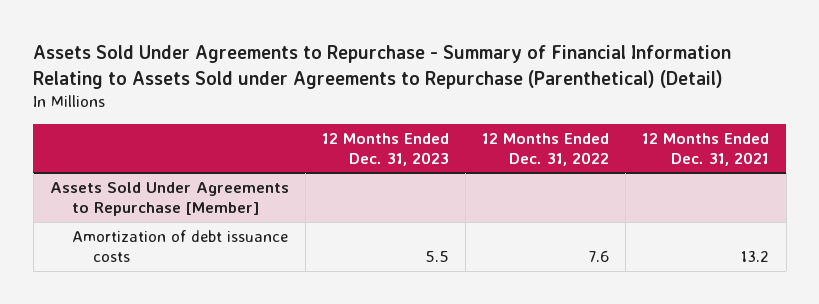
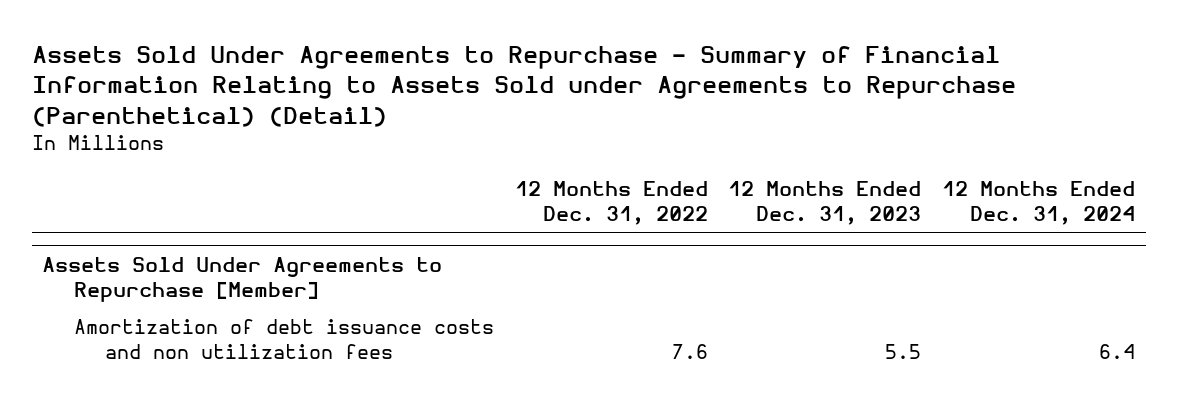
- | 12 Months Ended Dec. 31, 2023 | 12 Months Ended Dec. 31, 2022 | 12 Months Ended Dec. 31, 2021
+ | 12 Months Ended Dec. 31, 2022 | 12 Months Ended Dec. 31, 2023 | 12 Months Ended Dec. 31, 2024
@ Assets Sold Under Agreements to Repurchase [Member]
- Amortization of debt issuance costs | 5.5 | 7.6 | 13.2
+ Amortization of debt issuance costs and non utilization fees | 7.6 | 5.5 | 6.4

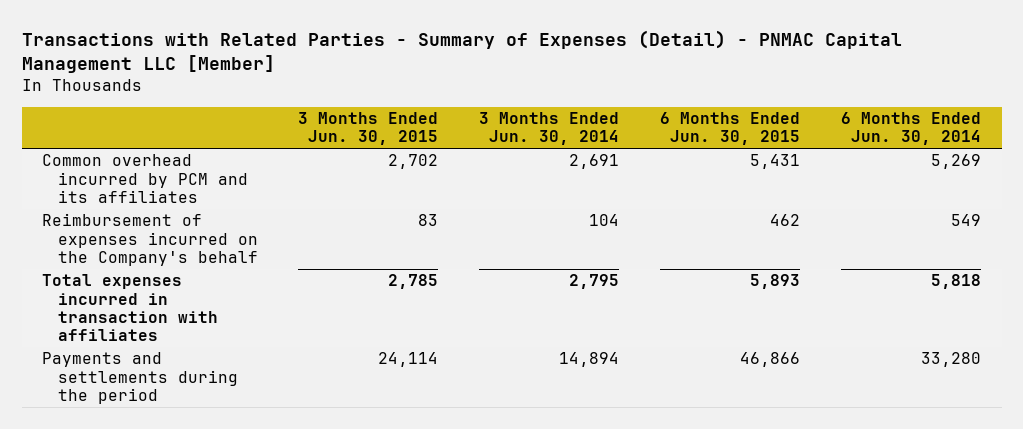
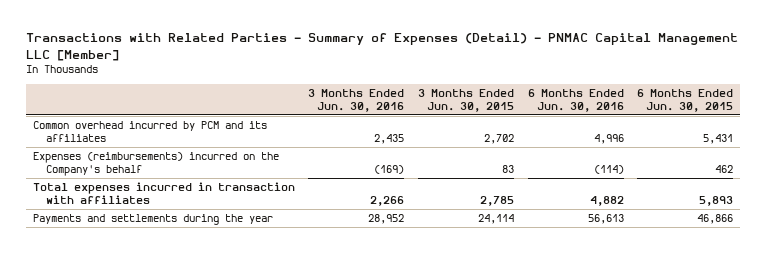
- | 3 Months Ended Jun. 30, 2015 | 3 Months Ended Jun. 30, 2014 | 6 Months Ended Jun. 30, 2015 | 6 Months Ended Jun. 30, 2014
+ | 3 Months Ended Jun. 30, 2016 | 3 Months Ended Jun. 30, 2015 | 6 Months Ended Jun. 30, 2016 | 6 Months Ended Jun. 30, 2015
- Reimbursement of expenses incurred on the Company's behalf | 83 | 104 | 462 | 549
+ Expenses (reimbursements) incurred on the Company's behalf | (169) | 83 | (114) | 462
- Payments and settlements during the period | 24,114 | 14,894 | 46,866 | 33,280
+ Payments and settlements during the year | 28,952 | 24,114 | 56,613 | 46,866

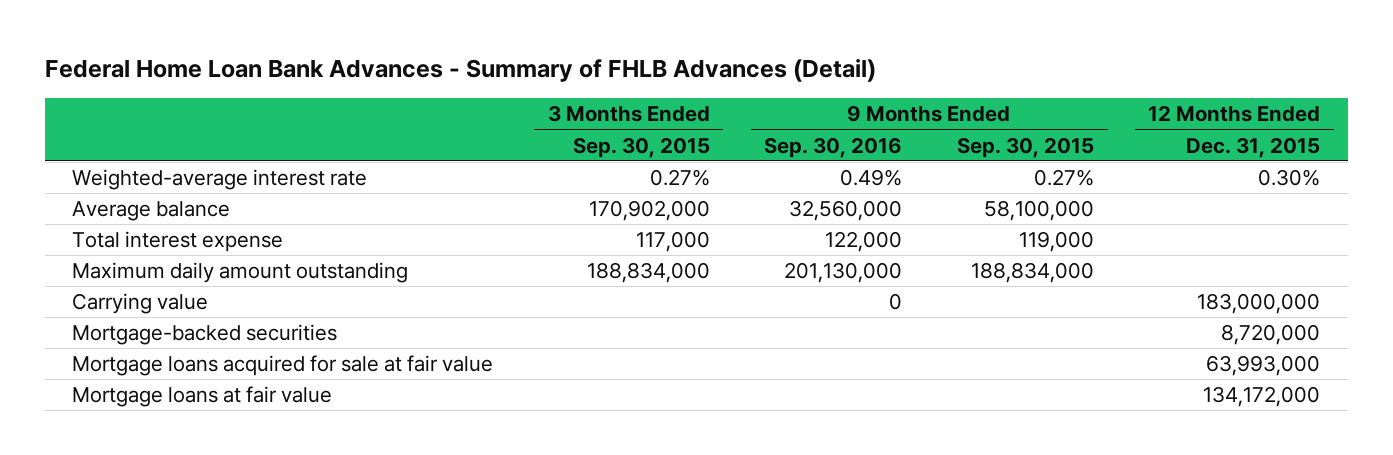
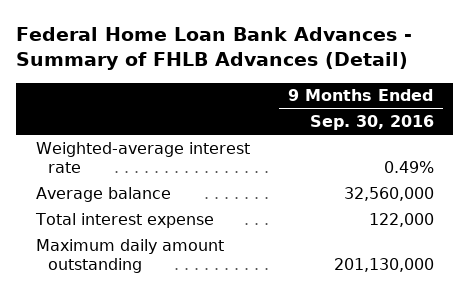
- | 3 Months Ended Sep. 30, 2015 | 9 Months Ended Sep. 30, 2016 | 9 Months Ended Sep. 30, 2015 | 12 Months Ended Dec. 31, 2015
+ | 9 Months Ended Sep. 30, 2016
- Carrying value | | 0 | | 183,000,000
- Mortgage-backed securities | | | | 8,720,000
- Mortgage loans acquired for sale at fair value | | | | 63,993,000
- Mortgage loans at fair value | | | | 134,172,000

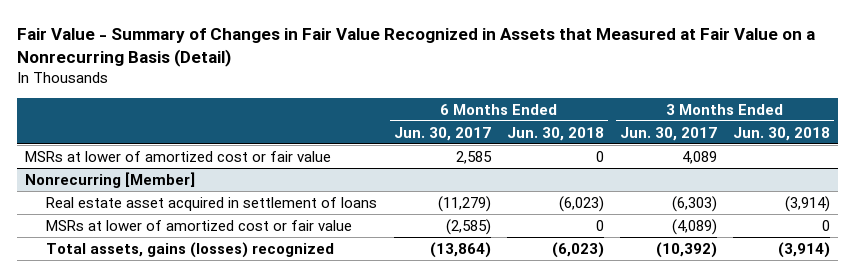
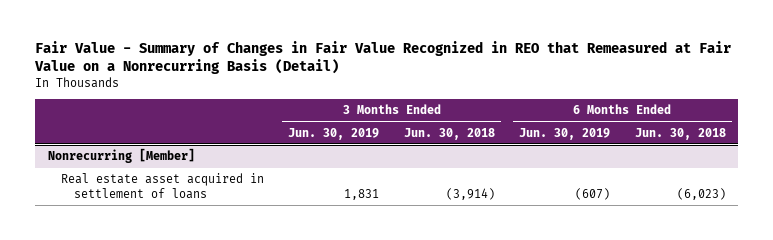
- Fair Value - Summary of Changes in Fair Value Recognized in Assets that Measured at Fair Value on a Nonrecurring Basis (Detail)
+ Fair Value - Summary of Changes in Fair Value Recognized in REO that Remeasured at Fair Value on a Nonrecurring Basis (Detail)
- | 6 Months Ended Jun. 30, 2017 | 6 Months Ended Jun. 30, 2018 | 3 Months Ended Jun. 30, 2017 | 3 Months Ended Jun. 30, 2018
+ | 3 Months Ended Jun. 30, 2019 | 3 Months Ended Jun. 30, 2018 | 6 Months Ended Jun. 30, 2019 | 6 Months Ended Jun. 30, 2018
- MSRs at lower of amortized cost or fair value | 2,585 | 0 | 4,089 |
@ Nonrecurring [Member]
- MSRs at lower of amortized cost or fair value | (2,585) | 0 | (4,089) | 0
- Total assets, gains (losses) recognized | (13,864) | (6,023) | (10,392) | (3,914)

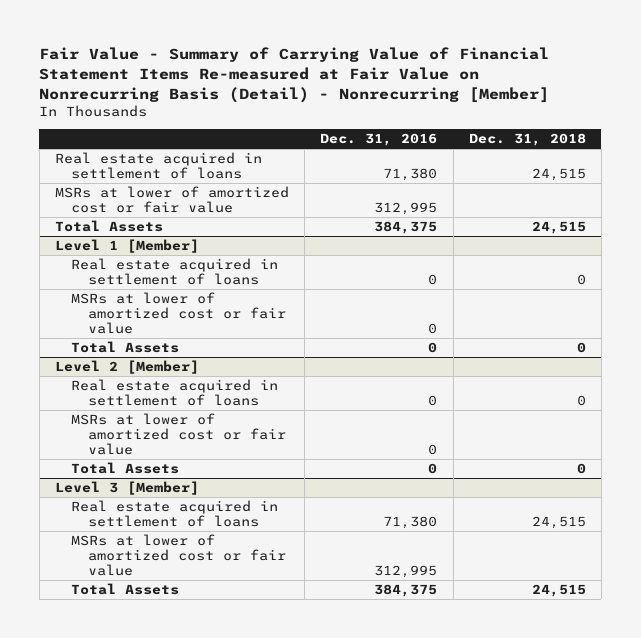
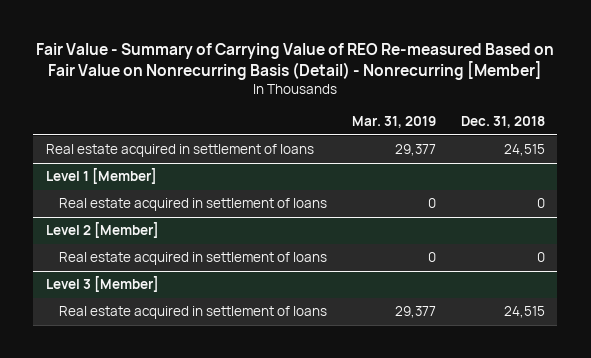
- Fair Value - Summary of Carrying Value of Financial Statement Items Re-measured at Fair Value on Nonrecurring Basis (Detail) - Nonrecurring [Member]
+ Fair Value - Summary of Carrying Value of REO Re-measured Based on Fair Value on Nonrecurring Basis (Detail) - Nonrecurring [Member]
- | Dec. 31, 2016 | Dec. 31, 2018
+ | Mar. 31, 2019 | Dec. 31, 2018
- MSRs at lower of amortized cost or fair value | 312,995 |
- Total Assets | 384,375 | 24,515
@ Level 1 [Member]
- MSRs at lower of amortized cost or fair value | 0 |
- Total Assets | 0 | 0
@ Level 2 [Member]
- MSRs at lower of amortized cost or fair value | 0 |
- Total Assets | 0 | 0
@ Level 3 [Member]
- MSRs at lower of amortized cost or fair value | 312,995 |
- Total Assets | 384,375 | 24,515

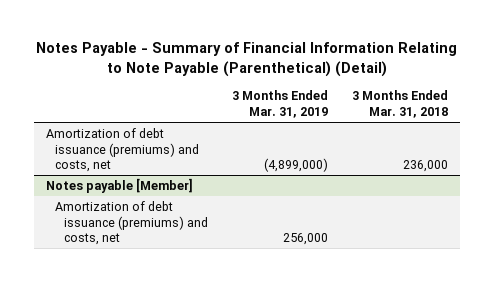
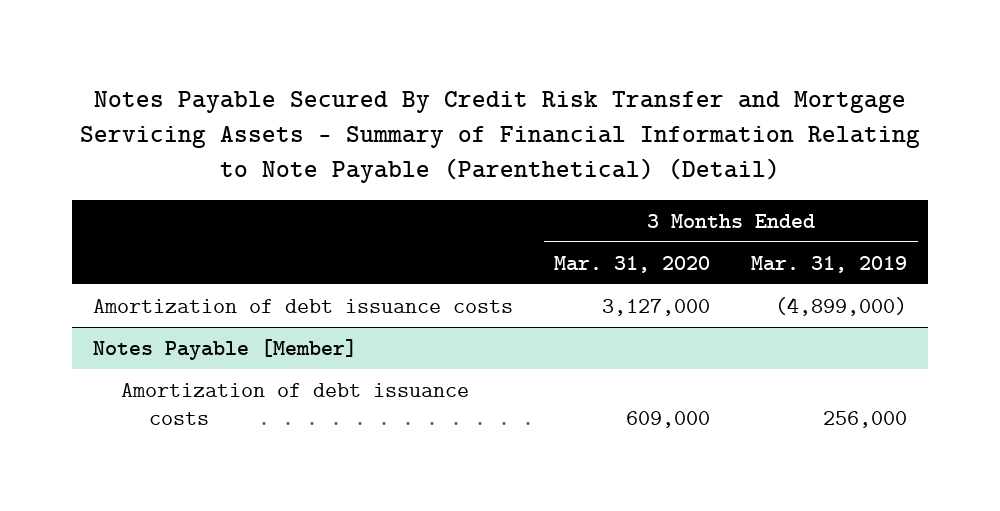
- Notes Payable - Summary of Financial Information Relating to Note Payable (Parenthetical) (Detail)
+ Notes Payable Secured By Credit Risk Transfer and Mortgage Servicing Assets - Summary of Financial Information Relating to Note Payable (Parenthetical) (Detail)
- | 3 Months Ended Mar. 31, 2019 | 3 Months Ended Mar. 31, 2018
+ | 3 Months Ended Mar. 31, 2020 | 3 Months Ended Mar. 31, 2019
- Amortization of debt issuance (premiums) and costs, net | (4,899,000) | 236,000
- Notes payable [Member]
- Amortization of debt issuance (premiums) and costs, net | 256,000 |
+ Amortization of debt issuance costs | 3,127,000 | (4,899,000)
+ Notes Payable [Member]
+ Amortization of debt issuance costs | 609,000 | 256,000

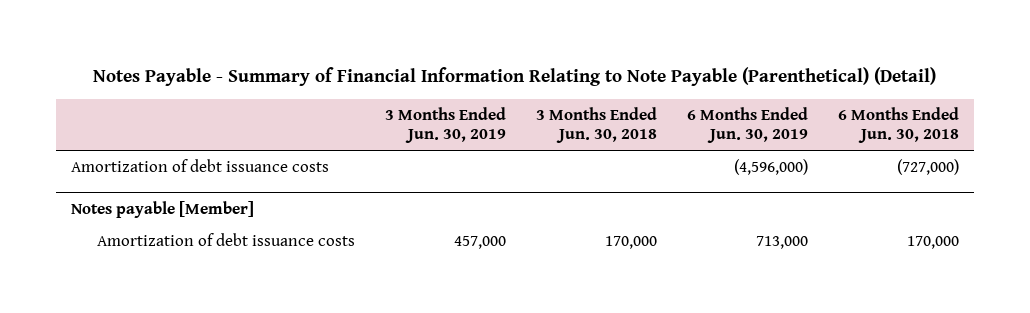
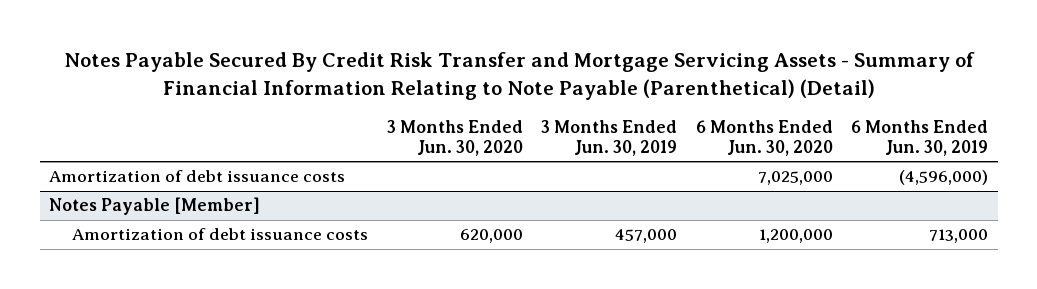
- Notes Payable - Summary of Financial Information Relating to Note Payable (Parenthetical) (Detail)
+ Notes Payable Secured By Credit Risk Transfer and Mortgage Servicing Assets - Summary of Financial Information Relating to Note Payable (Parenthetical) (Detail)
- | 3 Months Ended Jun. 30, 2019 | 3 Months Ended Jun. 30, 2018 | 6 Months Ended Jun. 30, 2019 | 6 Months Ended Jun. 30, 2018
+ | 3 Months Ended Jun. 30, 2020 | 3 Months Ended Jun. 30, 2019 | 6 Months Ended Jun. 30, 2020 | 6 Months Ended Jun. 30, 2019
- Notes payable [Member]
+ Notes Payable [Member]

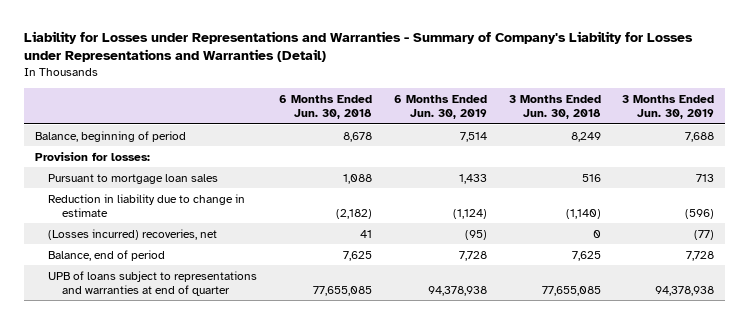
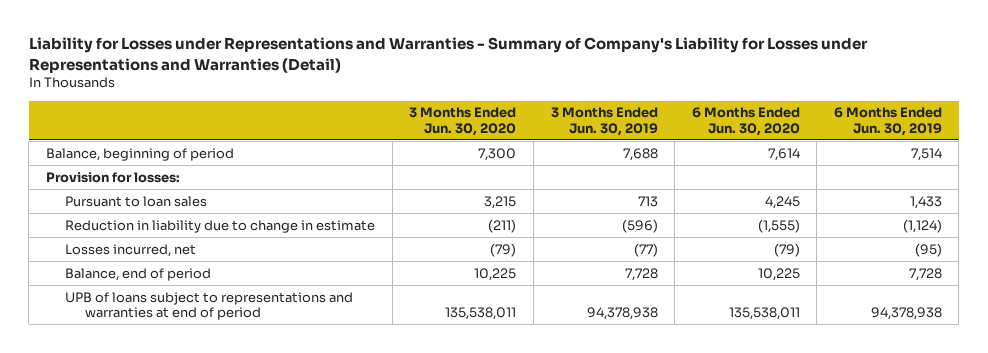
- | 6 Months Ended Jun. 30, 2018 | 6 Months Ended Jun. 30, 2019 | 3 Months Ended Jun. 30, 2018 | 3 Months Ended Jun. 30, 2019
+ | 3 Months Ended Jun. 30, 2020 | 3 Months Ended Jun. 30, 2019 | 6 Months Ended Jun. 30, 2020 | 6 Months Ended Jun. 30, 2019
- Pursuant to mortgage loan sales | 1,088 | 1,433 | 516 | 713
+ Pursuant to loan sales | 3,215 | 713 | 4,245 | 1,433
- (Losses incurred) recoveries, net | 41 | (95) | 0 | (77)
+ Losses incurred, net | (79) | (77) | (79) | (95)
- UPB of loans subject to representations and warranties at end of quarter | 77,655,085 | 94,378,938 | 77,655,085 | 94,378,938
+ UPB of loans subject to representations and warranties at end of period | 135,538,011 | 94,378,938 | 135,538,011 | 94,378,938

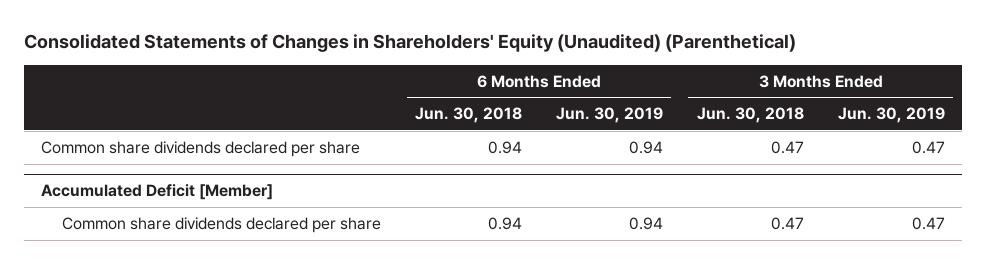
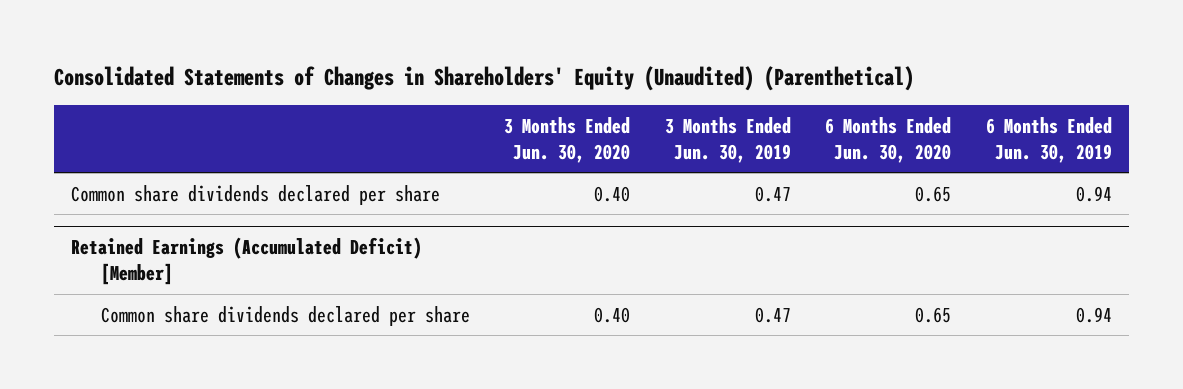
- | 6 Months Ended Jun. 30, 2018 | 6 Months Ended Jun. 30, 2019 | 3 Months Ended Jun. 30, 2018 | 3 Months Ended Jun. 30, 2019
+ | 3 Months Ended Jun. 30, 2020 | 3 Months Ended Jun. 30, 2019 | 6 Months Ended Jun. 30, 2020 | 6 Months Ended Jun. 30, 2019
- Accumulated Deficit [Member]
+ Retained Earnings (Accumulated Deficit) [Member]

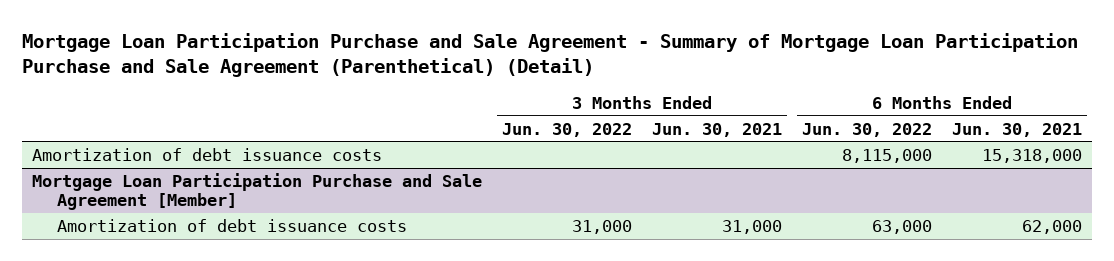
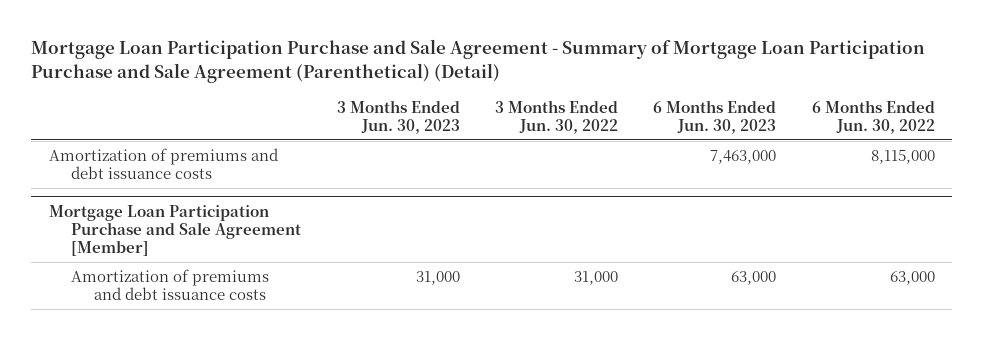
- | 3 Months Ended Jun. 30, 2022 | 3 Months Ended Jun. 30, 2021 | 6 Months Ended Jun. 30, 2022 | 6 Months Ended Jun. 30, 2021
+ | 3 Months Ended Jun. 30, 2023 | 3 Months Ended Jun. 30, 2022 | 6 Months Ended Jun. 30, 2023 | 6 Months Ended Jun. 30, 2022
- Amortization of debt issuance costs | | | 8,115,000 | 15,318,000
+ Amortization of premiums and debt issuance costs | | | 7,463,000 | 8,115,000
@ Mortgage Loan Participation Purchase and Sale Agreement [Member]
- Amortization of debt issuance costs | 31,000 | 31,000 | 63,000 | 62,000
+ Amortization of premiums and debt issuance costs | 31,000 | 31,000 | 63,000 | 63,000

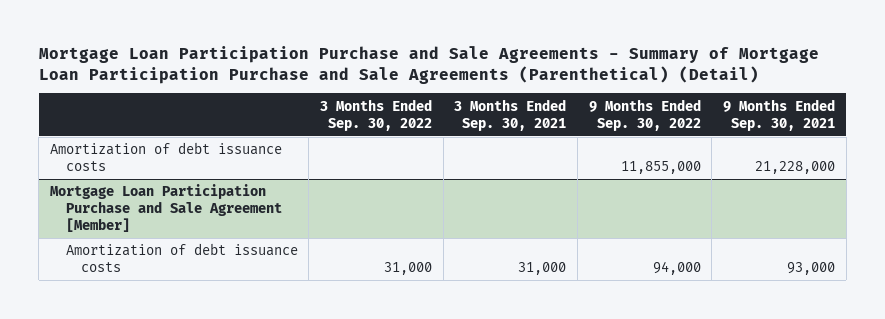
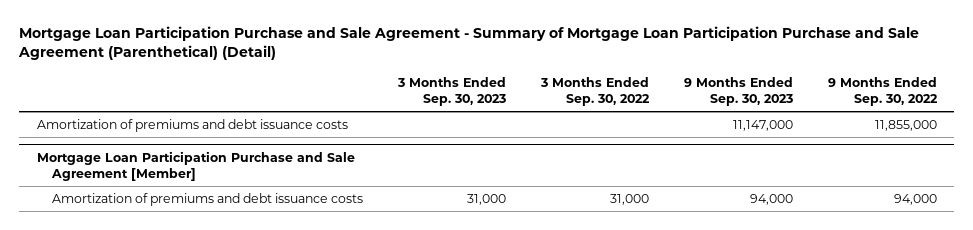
- Mortgage Loan Participation Purchase and Sale Agreements - Summary of Mortgage Loan Participation Purchase and Sale Agreements (Parenthetical) (Detail)
+ Mortgage Loan Participation Purchase and Sale Agreement - Summary of Mortgage Loan Participation Purchase and Sale Agreement (Parenthetical) (Detail)
- | 3 Months Ended Sep. 30, 2022 | 3 Months Ended Sep. 30, 2021 | 9 Months Ended Sep. 30, 2022 | 9 Months Ended Sep. 30, 2021
+ | 3 Months Ended Sep. 30, 2023 | 3 Months Ended Sep. 30, 2022 | 9 Months Ended Sep. 30, 2023 | 9 Months Ended Sep. 30, 2022
- Amortization of debt issuance costs | | | 11,855,000 | 21,228,000
+ Amortization of premiums and debt issuance costs | | | 11,147,000 | 11,855,000
@ Mortgage Loan Participation Purchase and Sale Agreement [Member]
- Amortization of debt issuance costs | 31,000 | 31,000 | 94,000 | 93,000
+ Amortization of premiums and debt issuance costs | 31,000 | 31,000 | 94,000 | 94,000

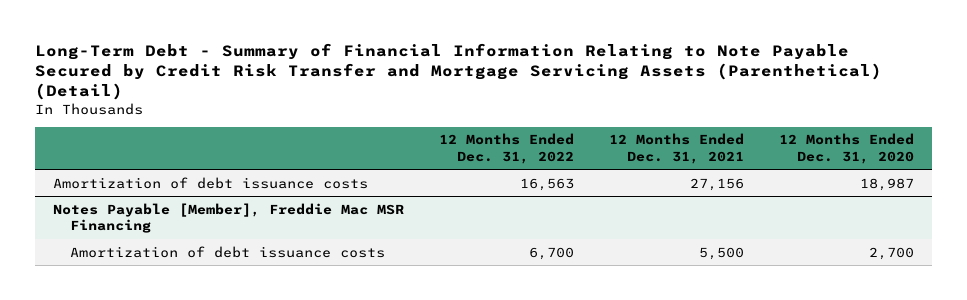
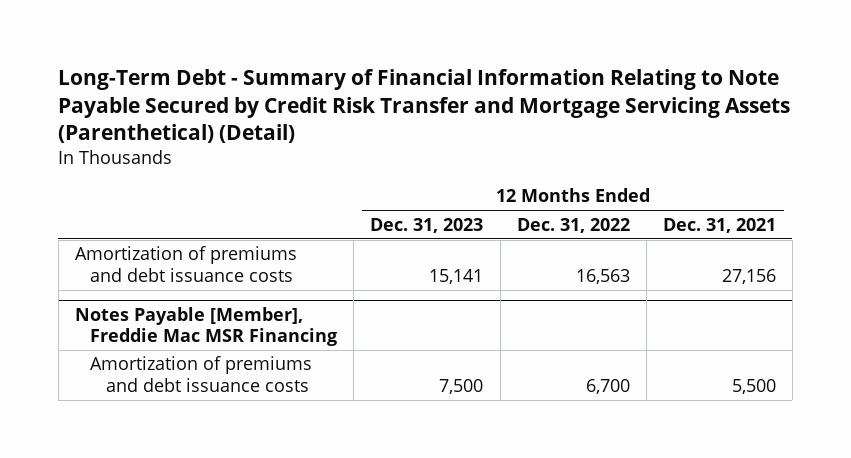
- | 12 Months Ended Dec. 31, 2022 | 12 Months Ended Dec. 31, 2021 | 12 Months Ended Dec. 31, 2020
+ | 12 Months Ended Dec. 31, 2023 | 12 Months Ended Dec. 31, 2022 | 12 Months Ended Dec. 31, 2021
- Amortization of debt issuance costs | 16,563 | 27,156 | 18,987
+ Amortization of premiums and debt issuance costs | 15,141 | 16,563 | 27,156
@ Notes Payable [Member], Freddie Mac MSR Financing
- Amortization of debt issuance costs | 6,700 | 5,500 | 2,700
+ Amortization of premiums and debt issuance costs | 7,500 | 6,700 | 5,500

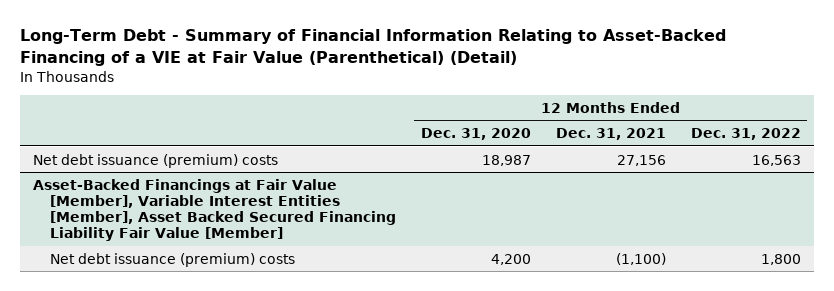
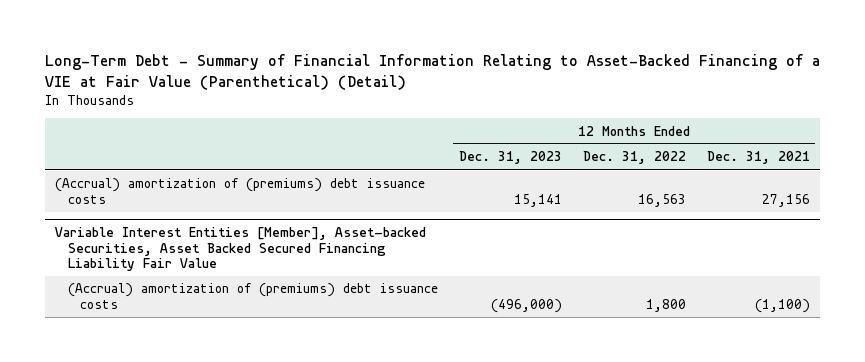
- | 12 Months Ended Dec. 31, 2020 | 12 Months Ended Dec. 31, 2021 | 12 Months Ended Dec. 31, 2022
+ | 12 Months Ended Dec. 31, 2023 | 12 Months Ended Dec. 31, 2022 | 12 Months Ended Dec. 31, 2021
- Net debt issuance (premium) costs | 18,987 | 27,156 | 16,563
- Asset-Backed Financings at Fair Value [Member], Variable Interest Entities [Member], Asset Backed Secured Financing Liability Fair Value [Member]
- Net debt issuance (premium) costs | 4,200 | (1,100) | 1,800
+ (Accrual) amortization of (premiums) debt issuance costs | 15,141 | 16,563 | 27,156
+ Variable Interest Entities [Member], Asset-backed Securities, Asset Backed Secured Financing Liability Fair Value
+ (Accrual) amortization of (premiums) debt issuance costs | (496,000) | 1,800 | (1,100)

